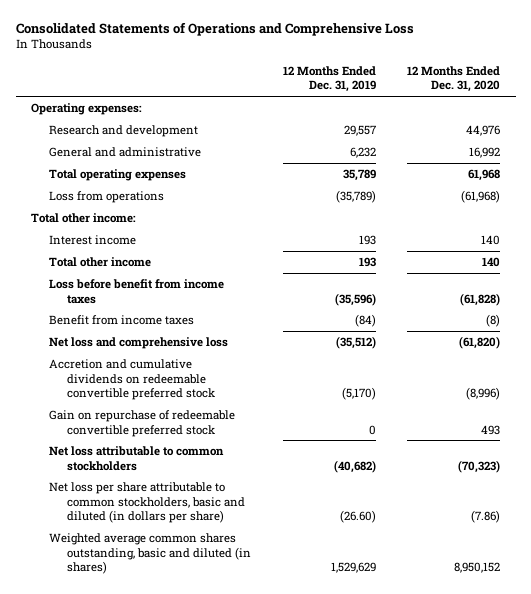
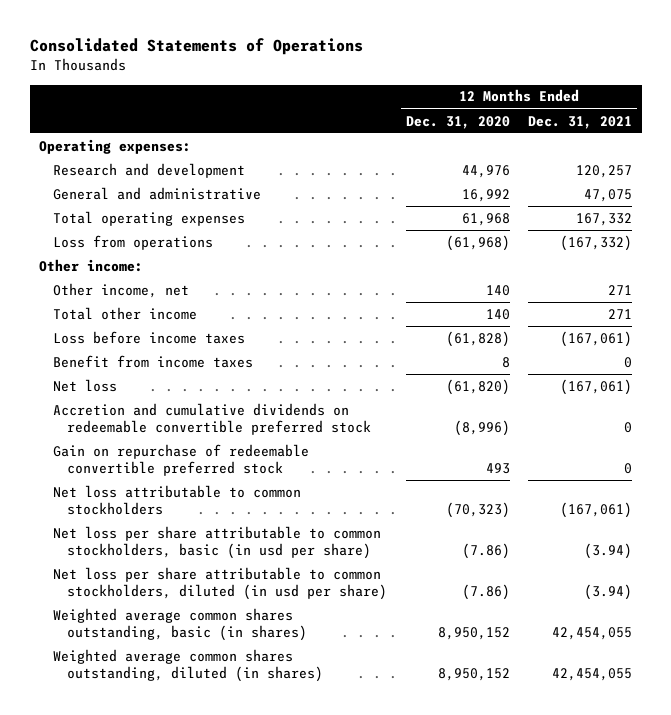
- Consolidated Statements of Operations and Comprehensive Loss
+ Consolidated Statements of Operations
- | 12 Months Ended Dec. 31, 2019 | 12 Months Ended Dec. 31, 2020
+ | 12 Months Ended Dec. 31, 2020 | 12 Months Ended Dec. 31, 2021
- Total other income:
- Interest income | 193 | 140
+ Other income:
+ Other income, net | 140 | 271
- Loss before benefit from income taxes | (35,596) | (61,828)
- Benefit from income taxes | (84) | (8)
- Net loss and comprehensive loss | (35,512) | (61,820)
+ Loss before income taxes | (61,828) | (167,061)
+ Benefit from income taxes | 8 | 0
+ Net loss | (61,820) | (167,061)
- Net loss per share attributable to common stockholders, basic and diluted (in dollars per share) | (26.60) | (7.86)
- Weighted average common shares outstanding, basic and diluted (in shares) | 1,529,629 | 8,950,152
+ Net loss per share attributable to common stockholders, basic (in usd per share) | (7.86) | (3.94)
+ Net loss per share attributable to common stockholders, diluted (in usd per share) | (7.86) | (3.94)
+ Weighted average common shares outstanding, basic (in shares) | 8,950,152 | 42,454,055
+ Weighted average common shares outstanding, diluted (in shares) | 8,950,152 | 42,454,055

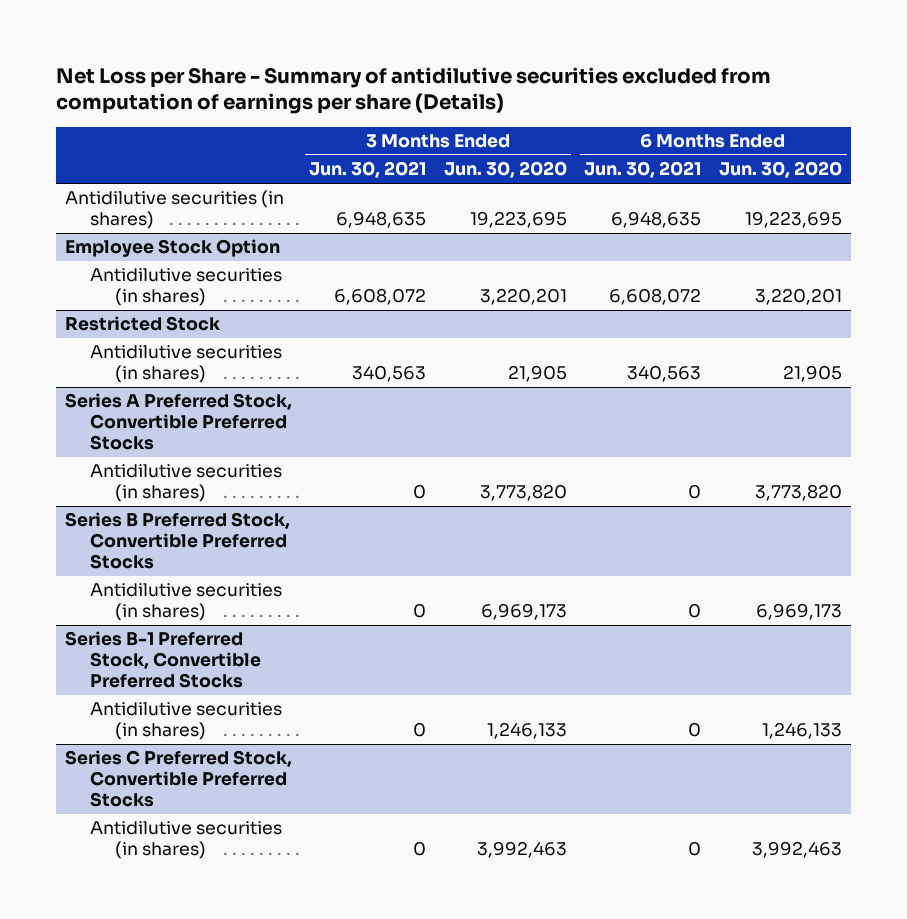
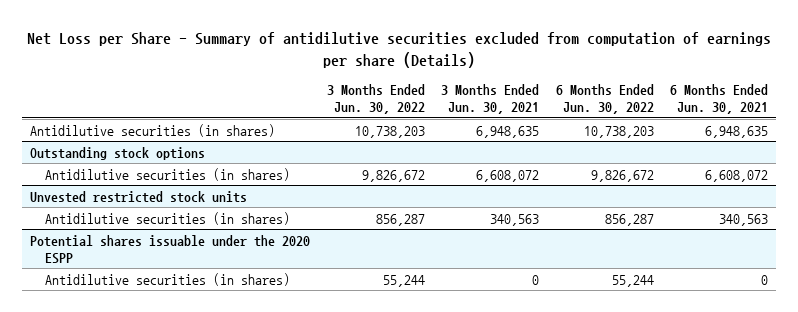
- | 3 Months Ended Jun. 30, 2021 | 3 Months Ended Jun. 30, 2020 | 6 Months Ended Jun. 30, 2021 | 6 Months Ended Jun. 30, 2020
+ | 3 Months Ended Jun. 30, 2022 | 3 Months Ended Jun. 30, 2021 | 6 Months Ended Jun. 30, 2022 | 6 Months Ended Jun. 30, 2021
- Employee Stock Option
+ Outstanding stock options
- Restricted Stock
+ Unvested restricted stock units
- Series A Preferred Stock, Convertible Preferred Stocks
- Antidilutive securities (in shares) | 0 | 3,773,820 | 0 | 3,773,820
- Series B Preferred Stock, Convertible Preferred Stocks
- Antidilutive securities (in shares) | 0 | 6,969,173 | 0 | 6,969,173
- Series B-1 Preferred Stock, Convertible Preferred Stocks
- Antidilutive securities (in shares) | 0 | 1,246,133 | 0 | 1,246,133
- Series C Preferred Stock, Convertible Preferred Stocks
+ Potential shares issuable under the 2020 ESPP

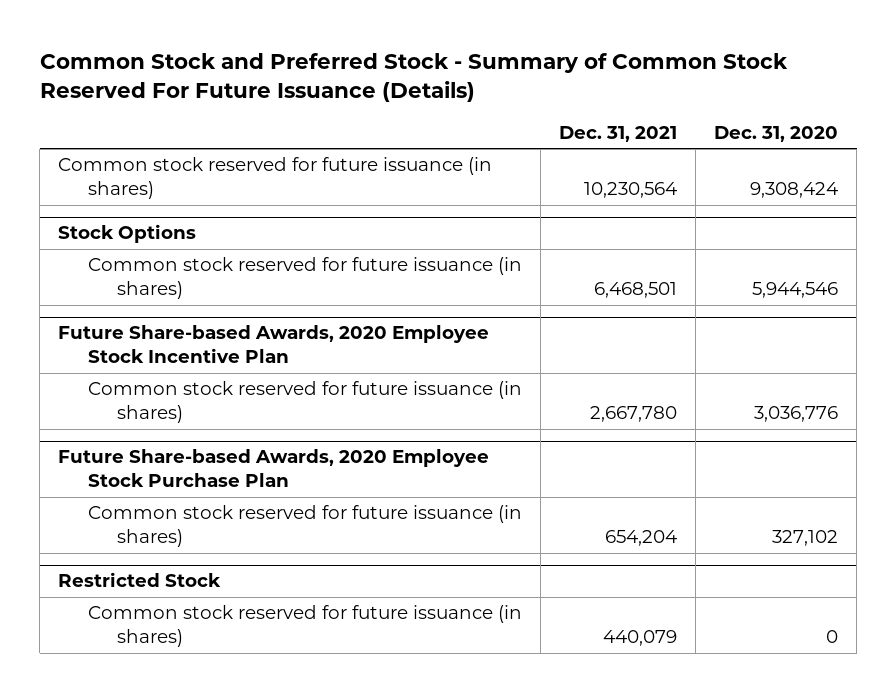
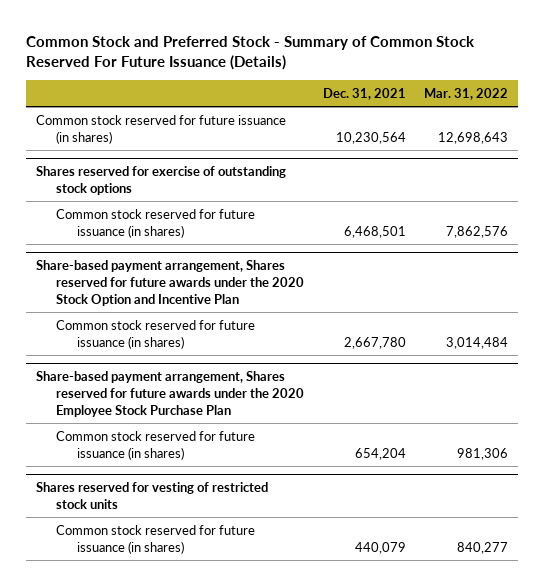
- | Dec. 31, 2021 | Dec. 31, 2020
+ | Dec. 31, 2021 | Mar. 31, 2022
- Stock Options
+ Shares reserved for exercise of outstanding stock options
- Future Share-based Awards, 2020 Employee Stock Incentive Plan
+ Share-based payment arrangement, Shares reserved for future awards under the 2020 Stock Option and Incentive Plan
- Future Share-based Awards, 2020 Employee Stock Purchase Plan
+ Share-based payment arrangement, Shares reserved for future awards under the 2020 Employee Stock Purchase Plan
- Restricted Stock
+ Shares reserved for vesting of restricted stock units

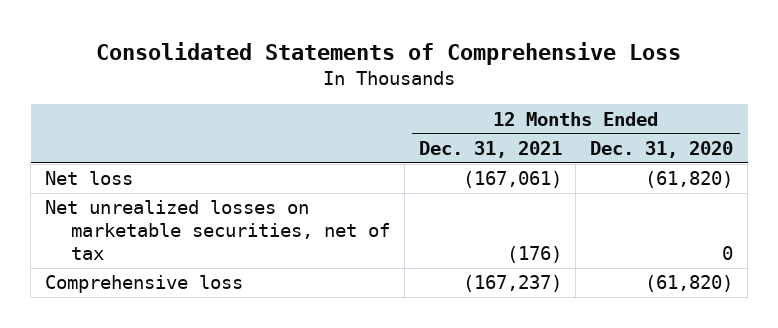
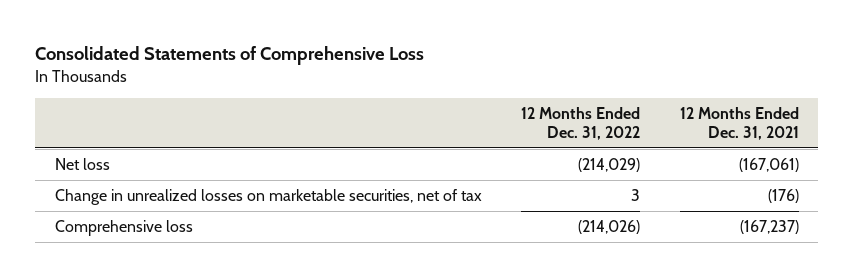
- | 12 Months Ended Dec. 31, 2021 | 12 Months Ended Dec. 31, 2020
+ | 12 Months Ended Dec. 31, 2022 | 12 Months Ended Dec. 31, 2021
- Net unrealized losses on marketable securities, net of tax | (176) | 0
+ Change in unrealized losses on marketable securities, net of tax | 3 | (176)

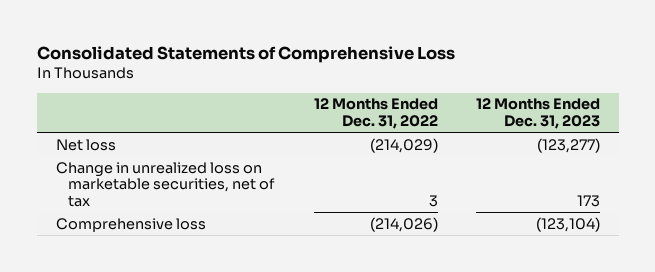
- | 12 Months Ended Dec. 31, 2022 | 12 Months Ended Dec. 31, 2021
+ | 12 Months Ended Dec. 31, 2022 | 12 Months Ended Dec. 31, 2023
- Change in unrealized losses on marketable securities, net of tax | 3 | (176)
+ Change in unrealized loss on marketable securities, net of tax | 3 | 173

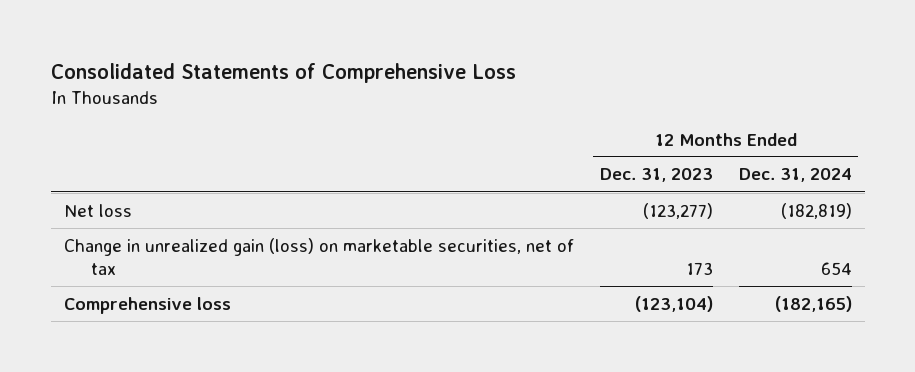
- | 12 Months Ended Dec. 31, 2022 | 12 Months Ended Dec. 31, 2023
+ | 12 Months Ended Dec. 31, 2023 | 12 Months Ended Dec. 31, 2024
- Change in unrealized loss on marketable securities, net of tax | 3 | 173
+ Change in unrealized gain (loss) on marketable securities, net of tax | 173 | 654

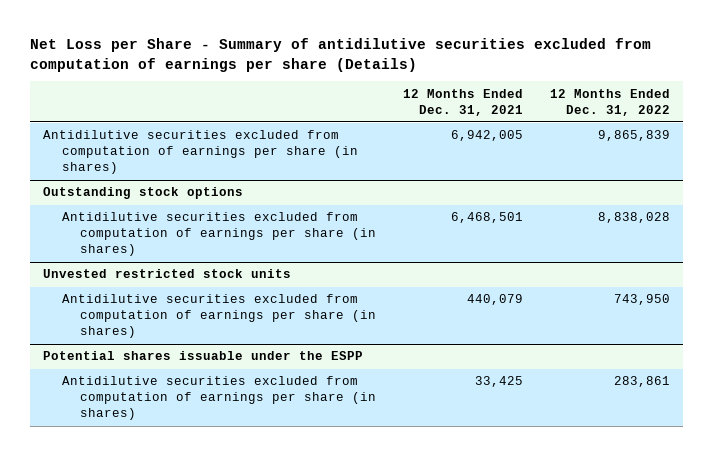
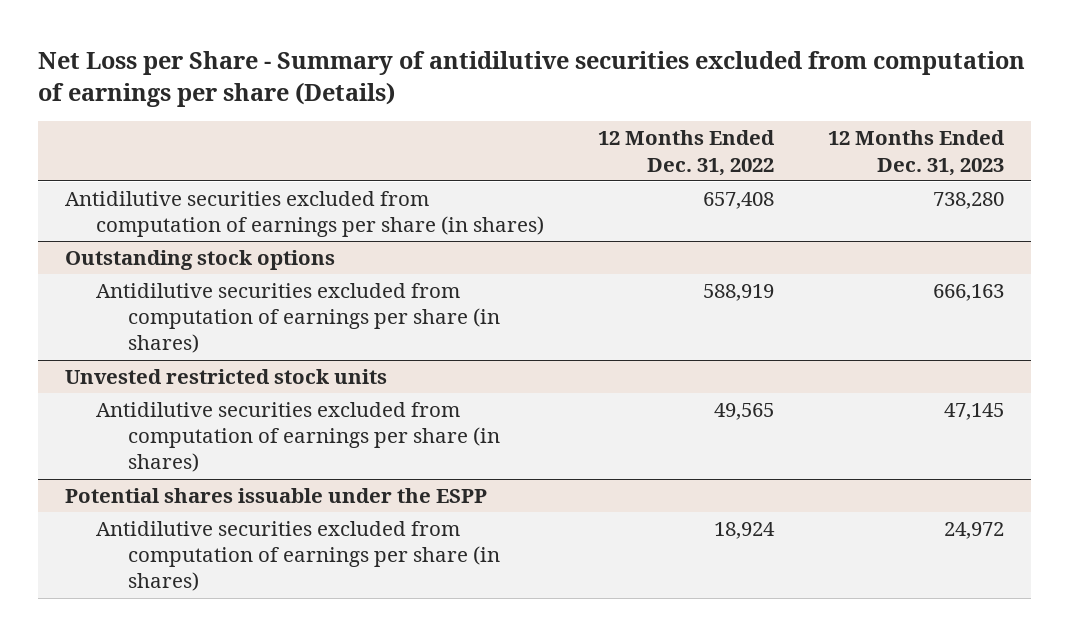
- | 12 Months Ended Dec. 31, 2021 | 12 Months Ended Dec. 31, 2022
+ | 12 Months Ended Dec. 31, 2022 | 12 Months Ended Dec. 31, 2023
- Antidilutive securities excluded from computation of earnings per share (in shares) | 6,942,005 | 9,865,839
+ Antidilutive securities excluded from computation of earnings per share (in shares) | 657,408 | 738,280
@ Outstanding stock options
- Antidilutive securities excluded from computation of earnings per share (in shares) | 6,468,501 | 8,838,028
+ Antidilutive securities excluded from computation of earnings per share (in shares) | 588,919 | 666,163
@ Unvested restricted stock units
- Antidilutive securities excluded from computation of earnings per share (in shares) | 440,079 | 743,950
+ Antidilutive securities excluded from computation of earnings per share (in shares) | 49,565 | 47,145
@ Potential shares issuable under the ESPP
- Antidilutive securities excluded from computation of earnings per share (in shares) | 33,425 | 283,861
+ Antidilutive securities excluded from computation of earnings per share (in shares) | 18,924 | 24,972

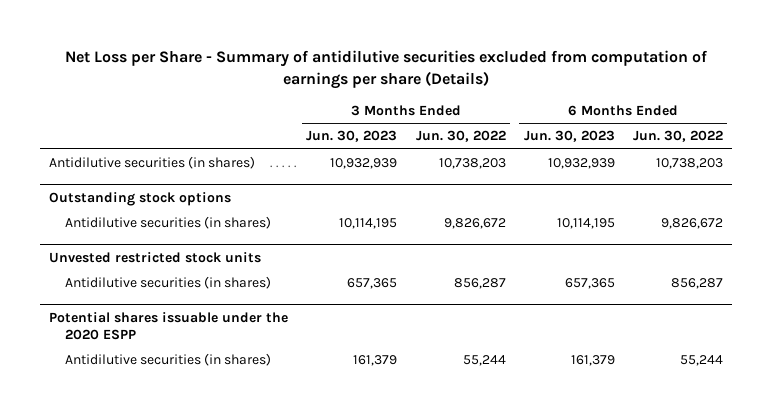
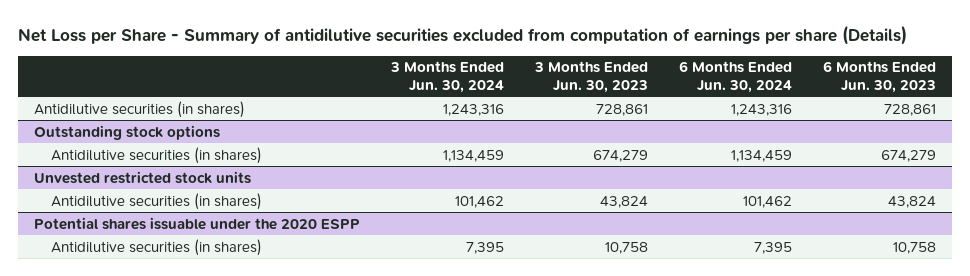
- | 3 Months Ended Jun. 30, 2023 | 3 Months Ended Jun. 30, 2022 | 6 Months Ended Jun. 30, 2023 | 6 Months Ended Jun. 30, 2022
+ | 3 Months Ended Jun. 30, 2024 | 3 Months Ended Jun. 30, 2023 | 6 Months Ended Jun. 30, 2024 | 6 Months Ended Jun. 30, 2023
- Antidilutive securities (in shares) | 10,932,939 | 10,738,203 | 10,932,939 | 10,738,203
+ Antidilutive securities (in shares) | 1,243,316 | 728,861 | 1,243,316 | 728,861
@ Outstanding stock options
- Antidilutive securities (in shares) | 10,114,195 | 9,826,672 | 10,114,195 | 9,826,672
+ Antidilutive securities (in shares) | 1,134,459 | 674,279 | 1,134,459 | 674,279
@ Unvested restricted stock units
- Antidilutive securities (in shares) | 657,365 | 856,287 | 657,365 | 856,287
+ Antidilutive securities (in shares) | 101,462 | 43,824 | 101,462 | 43,824
@ Potential shares issuable under the 2020 ESPP
- Antidilutive securities (in shares) | 161,379 | 55,244 | 161,379 | 55,244
+ Antidilutive securities (in shares) | 7,395 | 10,758 | 7,395 | 10,758

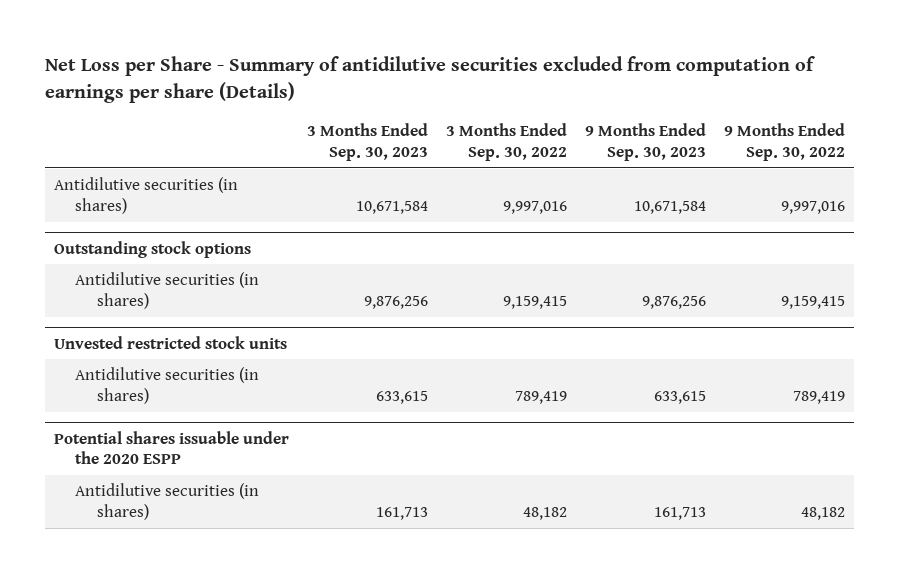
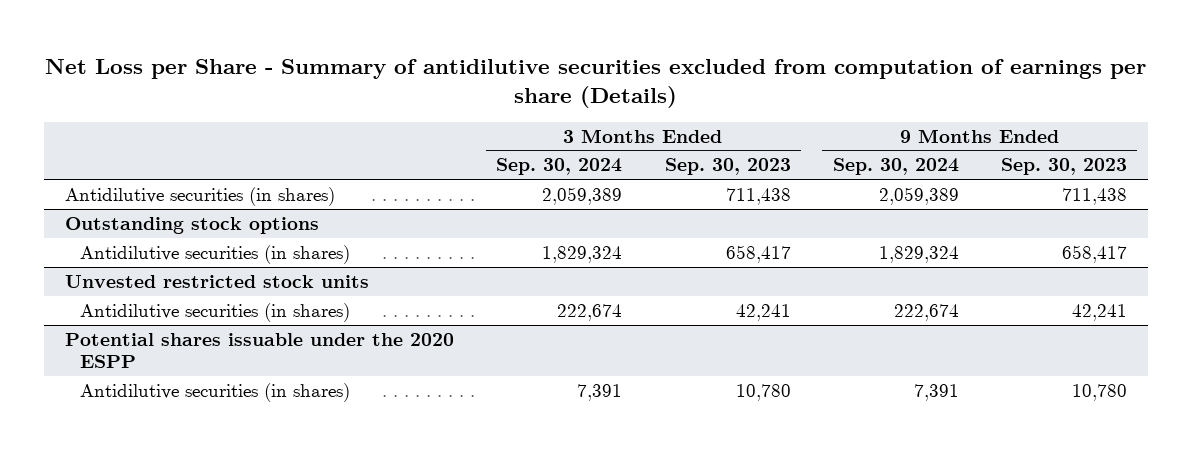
- | 3 Months Ended Sep. 30, 2023 | 3 Months Ended Sep. 30, 2022 | 9 Months Ended Sep. 30, 2023 | 9 Months Ended Sep. 30, 2022
+ | 3 Months Ended Sep. 30, 2024 | 3 Months Ended Sep. 30, 2023 | 9 Months Ended Sep. 30, 2024 | 9 Months Ended Sep. 30, 2023
- Antidilutive securities (in shares) | 10,671,584 | 9,997,016 | 10,671,584 | 9,997,016
+ Antidilutive securities (in shares) | 2,059,389 | 711,438 | 2,059,389 | 711,438
@ Outstanding stock options
- Antidilutive securities (in shares) | 9,876,256 | 9,159,415 | 9,876,256 | 9,159,415
+ Antidilutive securities (in shares) | 1,829,324 | 658,417 | 1,829,324 | 658,417
@ Unvested restricted stock units
- Antidilutive securities (in shares) | 633,615 | 789,419 | 633,615 | 789,419
+ Antidilutive securities (in shares) | 222,674 | 42,241 | 222,674 | 42,241
@ Potential shares issuable under the 2020 ESPP
- Antidilutive securities (in shares) | 161,713 | 48,182 | 161,713 | 48,182
+ Antidilutive securities (in shares) | 7,391 | 10,780 | 7,391 | 10,780

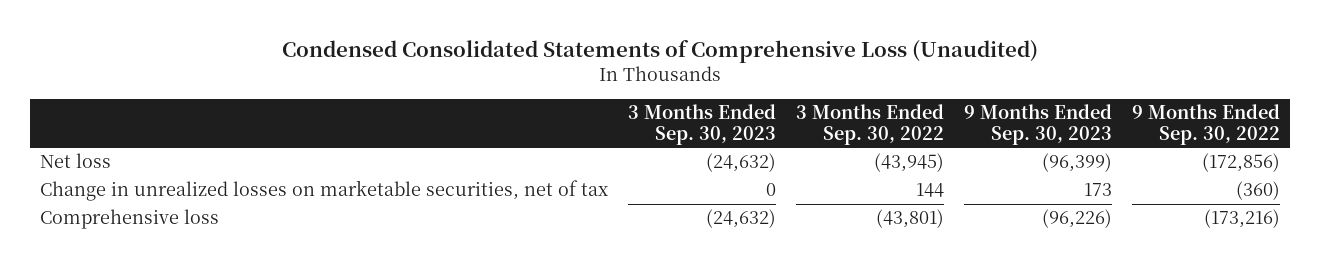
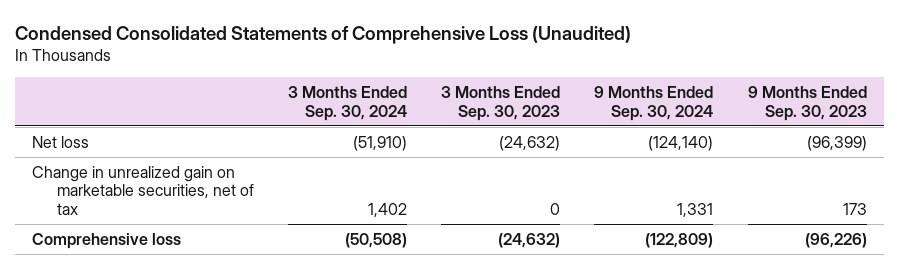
- | 3 Months Ended Sep. 30, 2023 | 3 Months Ended Sep. 30, 2022 | 9 Months Ended Sep. 30, 2023 | 9 Months Ended Sep. 30, 2022
+ | 3 Months Ended Sep. 30, 2024 | 3 Months Ended Sep. 30, 2023 | 9 Months Ended Sep. 30, 2024 | 9 Months Ended Sep. 30, 2023
- Change in unrealized losses on marketable securities, net of tax | 0 | 144 | 173 | (360)
+ Change in unrealized gain on marketable securities, net of tax | 1,402 | 0 | 1,331 | 173

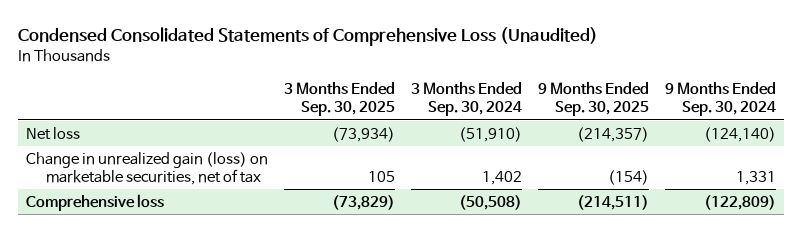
- | 3 Months Ended Sep. 30, 2024 | 3 Months Ended Sep. 30, 2023 | 9 Months Ended Sep. 30, 2024 | 9 Months Ended Sep. 30, 2023
+ | 3 Months Ended Sep. 30, 2025 | 3 Months Ended Sep. 30, 2024 | 9 Months Ended Sep. 30, 2025 | 9 Months Ended Sep. 30, 2024
- Change in unrealized gain on marketable securities, net of tax | 1,402 | 0 | 1,331 | 173
+ Change in unrealized gain (loss) on marketable securities, net of tax | 105 | 1,402 | (154) | 1,331

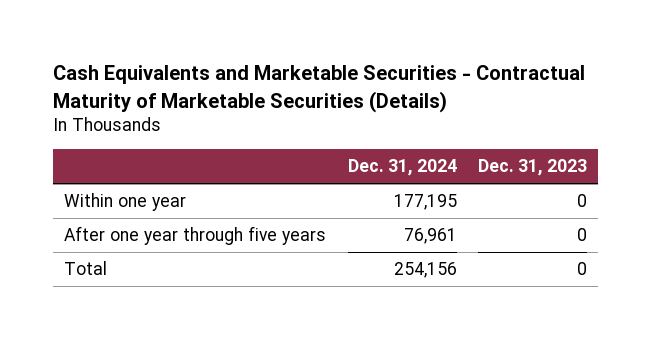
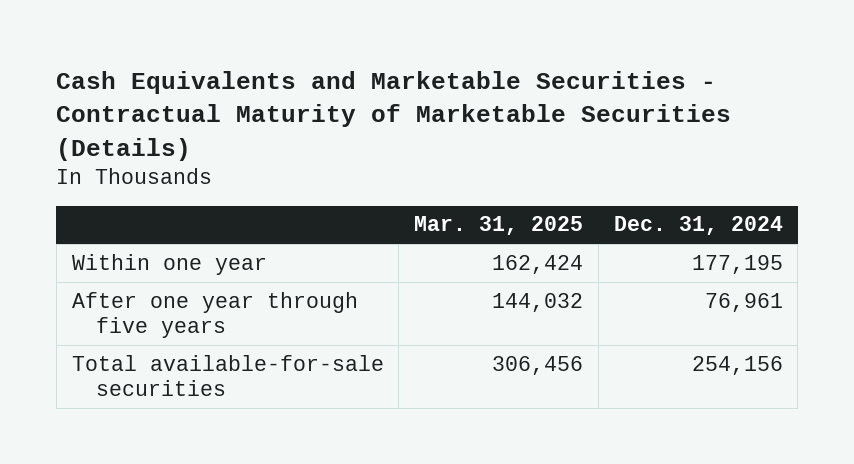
- | Dec. 31, 2024 | Dec. 31, 2023
+ | Mar. 31, 2025 | Dec. 31, 2024
- Total | 254,156 | 0
+ Total available-for-sale securities | 306,456 | 254,156

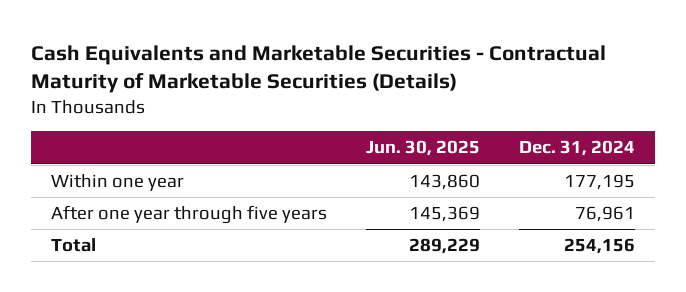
- | Mar. 31, 2025 | Dec. 31, 2024
+ | Jun. 30, 2025 | Dec. 31, 2024
- Total available-for-sale securities | 306,456 | 254,156
+ Total | 289,229 | 254,156

